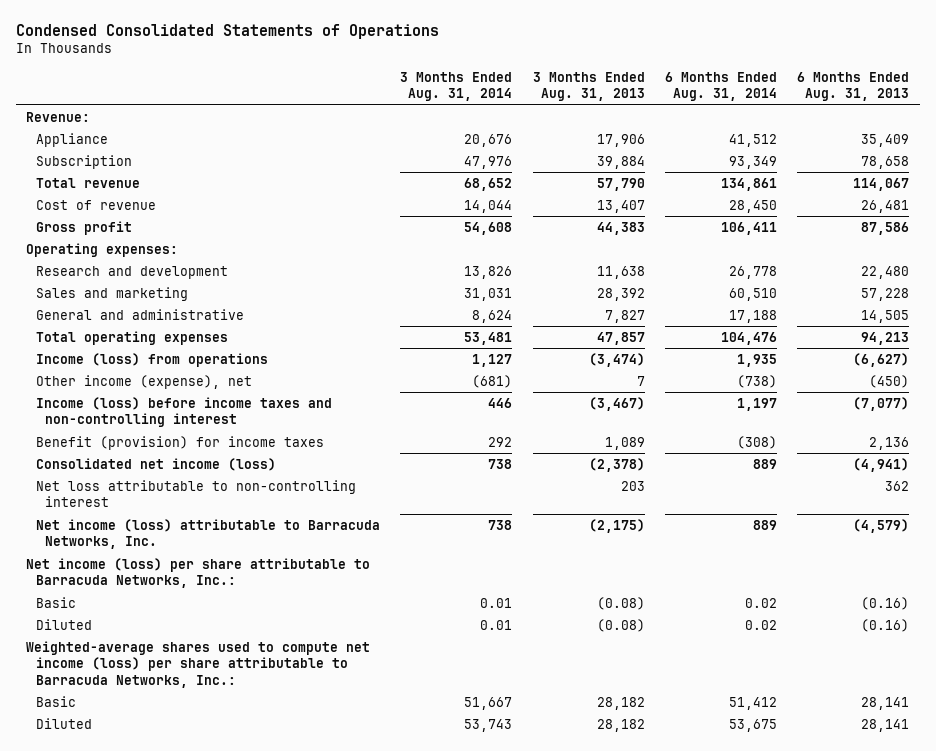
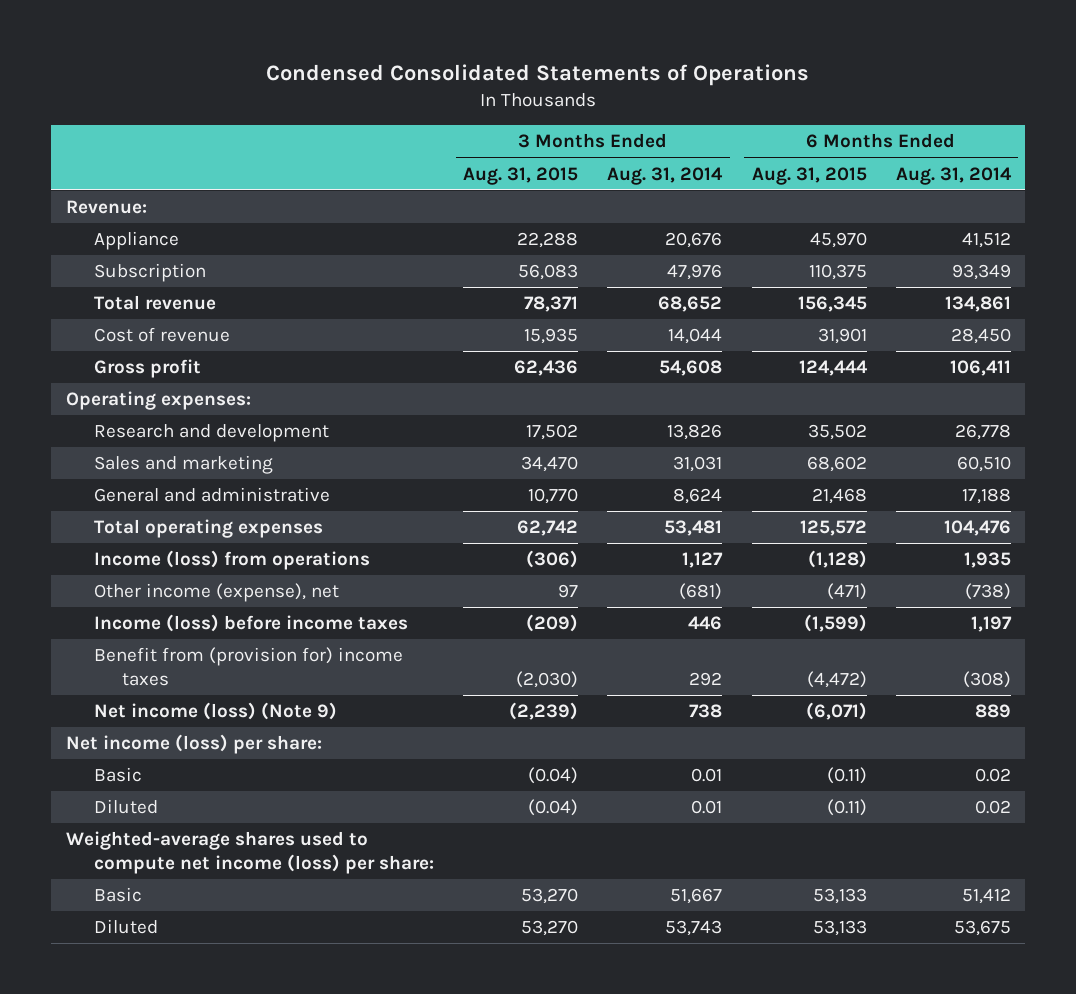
- | 3 Months Ended Aug. 31, 2014 | 3 Months Ended Aug. 31, 2013 | 6 Months Ended Aug. 31, 2014 | 6 Months Ended Aug. 31, 2013
+ | 3 Months Ended Aug. 31, 2015 | 3 Months Ended Aug. 31, 2014 | 6 Months Ended Aug. 31, 2015 | 6 Months Ended Aug. 31, 2014
- Income (loss) before income taxes and non-controlling interest | 446 | (3,467) | 1,197 | (7,077)
- Benefit (provision) for income taxes | 292 | 1,089 | (308) | 2,136
- Consolidated net income (loss) | 738 | (2,378) | 889 | (4,941)
- Net loss attributable to non-controlling interest | | 203 | | 362
- Net income (loss) attributable to Barracuda Networks, Inc. | 738 | (2,175) | 889 | (4,579)
- Net income (loss) per share attributable to Barracuda Networks, Inc.:
+ Income (loss) before income taxes | (209) | 446 | (1,599) | 1,197
+ Benefit from (provision for) income taxes | (2,030) | 292 | (4,472) | (308)
+ Net income (loss) (Note 9) | (2,239) | 738 | (6,071) | 889
+ Net income (loss) per share:
- Weighted-average shares used to compute net income (loss) per share attributable to Barracuda Networks, Inc.:
+ Weighted-average shares used to compute net income (loss) per share:

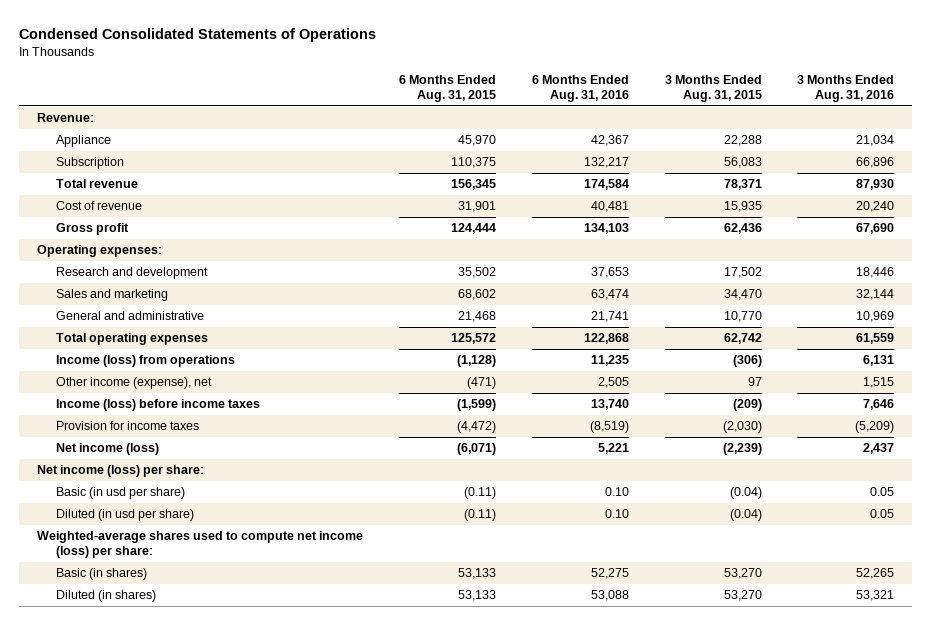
- | 3 Months Ended Aug. 31, 2015 | 3 Months Ended Aug. 31, 2014 | 6 Months Ended Aug. 31, 2015 | 6 Months Ended Aug. 31, 2014
+ | 6 Months Ended Aug. 31, 2015 | 6 Months Ended Aug. 31, 2016 | 3 Months Ended Aug. 31, 2015 | 3 Months Ended Aug. 31, 2016
- Benefit from (provision for) income taxes | (2,030) | 292 | (4,472) | (308)
- Net income (loss) (Note 9) | (2,239) | 738 | (6,071) | 889
+ Provision for income taxes | (4,472) | (8,519) | (2,030) | (5,209)
+ Net income (loss) | (6,071) | 5,221 | (2,239) | 2,437
- Basic | (0.04) | 0.01 | (0.11) | 0.02
- Diluted | (0.04) | 0.01 | (0.11) | 0.02
+ Basic (in usd per share) | (0.11) | 0.10 | (0.04) | 0.05
+ Diluted (in usd per share) | (0.11) | 0.10 | (0.04) | 0.05
- Basic | 53,270 | 51,667 | 53,133 | 51,412
- Diluted | 53,270 | 53,743 | 53,133 | 53,675
+ Basic (in shares) | 53,133 | 52,275 | 53,270 | 52,265
+ Diluted (in shares) | 53,133 | 53,088 | 53,270 | 53,321

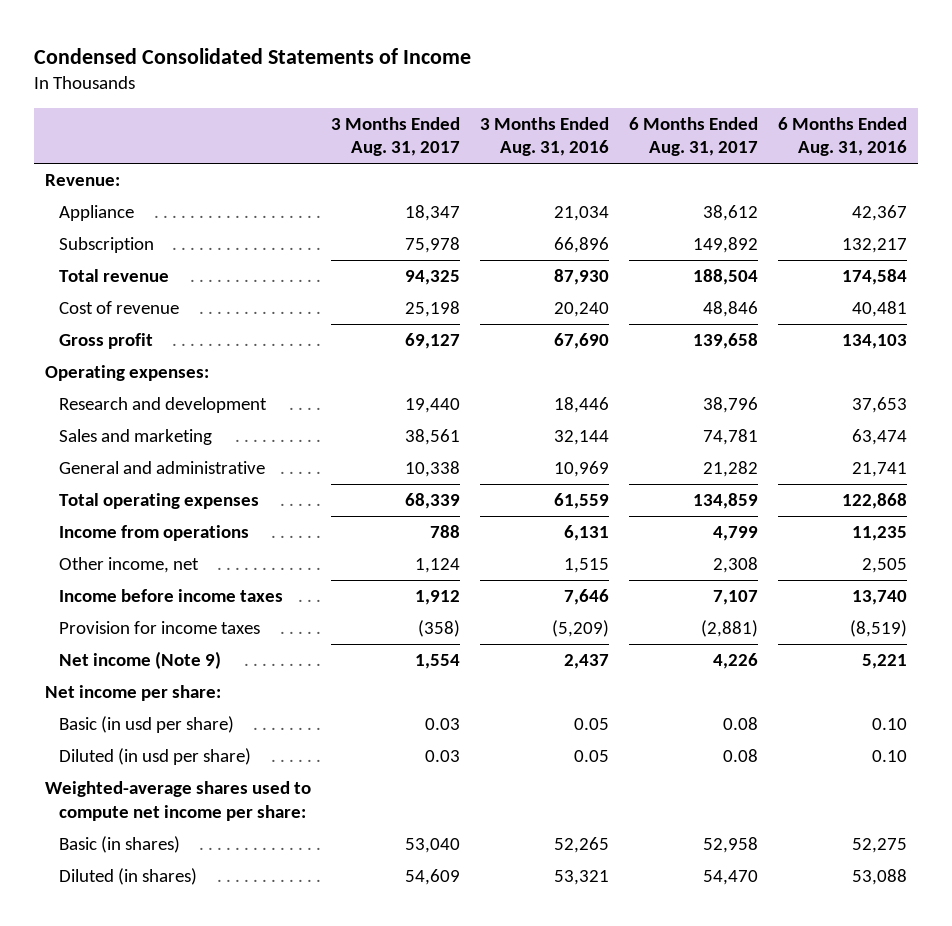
- Condensed Consolidated Statements of Operations
+ Condensed Consolidated Statements of Income
- | 6 Months Ended Aug. 31, 2015 | 6 Months Ended Aug. 31, 2016 | 3 Months Ended Aug. 31, 2015 | 3 Months Ended Aug. 31, 2016
+ | 3 Months Ended Aug. 31, 2017 | 3 Months Ended Aug. 31, 2016 | 6 Months Ended Aug. 31, 2017 | 6 Months Ended Aug. 31, 2016
- Income (loss) from operations | (1,128) | 11,235 | (306) | 6,131
- Other income (expense), net | (471) | 2,505 | 97 | 1,515
- Income (loss) before income taxes | (1,599) | 13,740 | (209) | 7,646
+ Income from operations | 788 | 6,131 | 4,799 | 11,235
+ Other income, net | 1,124 | 1,515 | 2,308 | 2,505
+ Income before income taxes | 1,912 | 7,646 | 7,107 | 13,740
- Net income (loss) | (6,071) | 5,221 | (2,239) | 2,437
- Net income (loss) per share:
+ Net income (Note 9) | 1,554 | 2,437 | 4,226 | 5,221
+ Net income per share:
- Weighted-average shares used to compute net income (loss) per share:
+ Weighted-average shares used to compute net income per share:

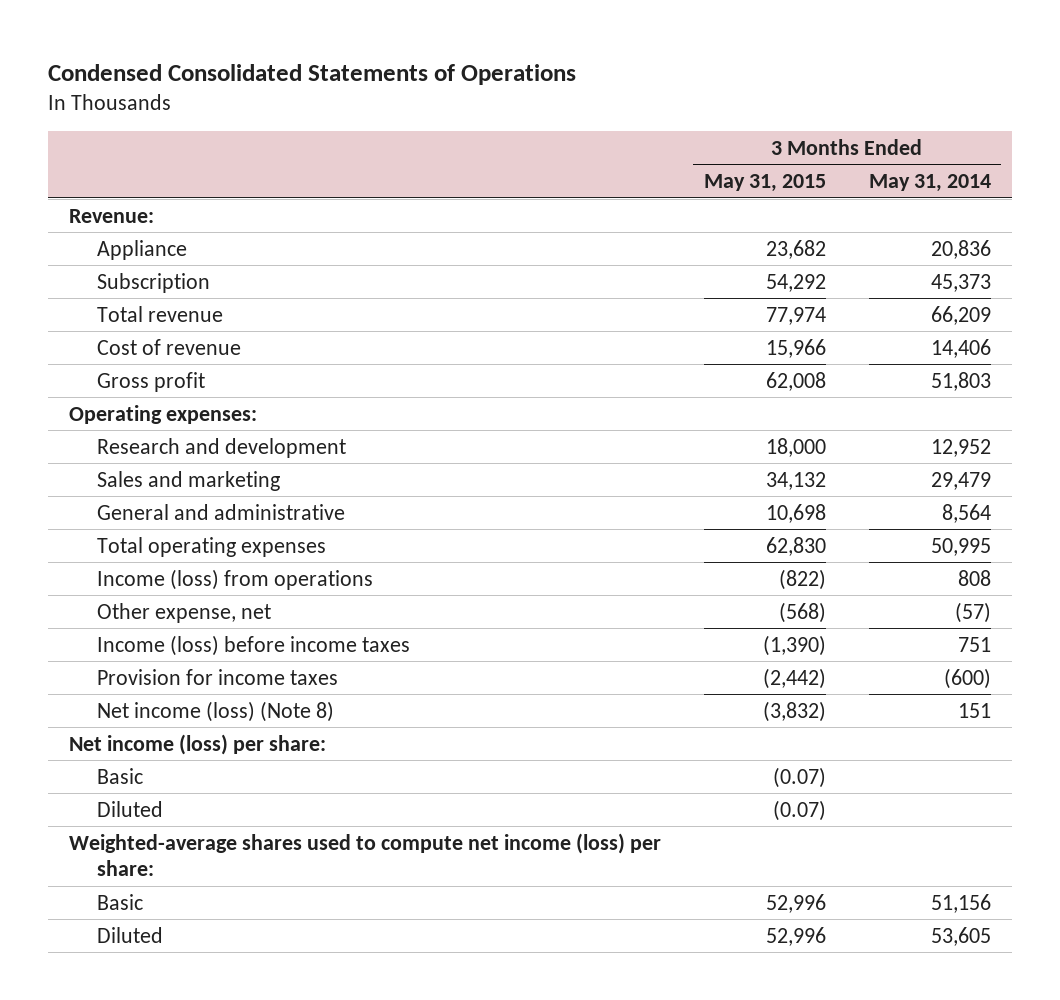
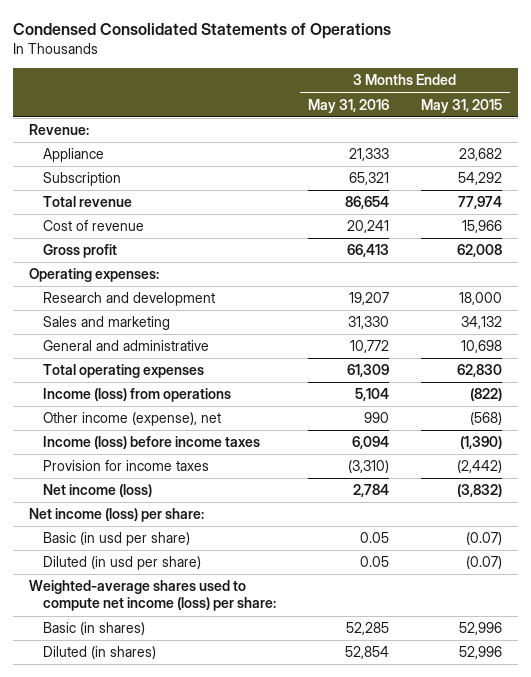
- | 3 Months Ended May 31, 2015 | 3 Months Ended May 31, 2014
+ | 3 Months Ended May 31, 2016 | 3 Months Ended May 31, 2015
- Other expense, net | (568) | (57)
+ Other income (expense), net | 990 | (568)
- Net income (loss) (Note 8) | (3,832) | 151
+ Net income (loss) | 2,784 | (3,832)
- Basic | (0.07) |
- Diluted | (0.07) |
+ Basic (in usd per share) | 0.05 | (0.07)
+ Diluted (in usd per share) | 0.05 | (0.07)
- Basic | 52,996 | 51,156
- Diluted | 52,996 | 53,605
+ Basic (in shares) | 52,285 | 52,996
+ Diluted (in shares) | 52,854 | 52,996

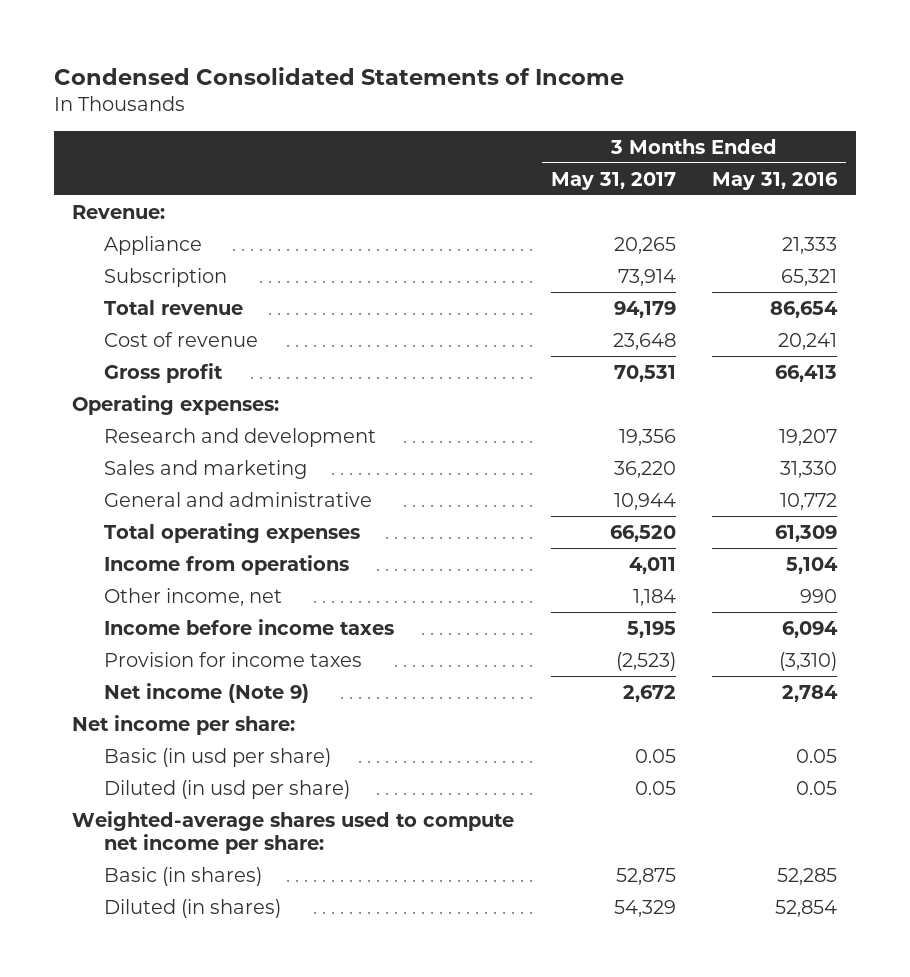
- Condensed Consolidated Statements of Operations
+ Condensed Consolidated Statements of Income
- | 3 Months Ended May 31, 2016 | 3 Months Ended May 31, 2015
+ | 3 Months Ended May 31, 2017 | 3 Months Ended May 31, 2016
- Income (loss) from operations | 5,104 | (822)
- Other income (expense), net | 990 | (568)
- Income (loss) before income taxes | 6,094 | (1,390)
+ Income from operations | 4,011 | 5,104
+ Other income, net | 1,184 | 990
+ Income before income taxes | 5,195 | 6,094
- Net income (loss) | 2,784 | (3,832)
- Net income (loss) per share:
+ Net income (Note 9) | 2,672 | 2,784
+ Net income per share:
- Weighted-average shares used to compute net income (loss) per share:
+ Weighted-average shares used to compute net income per share:

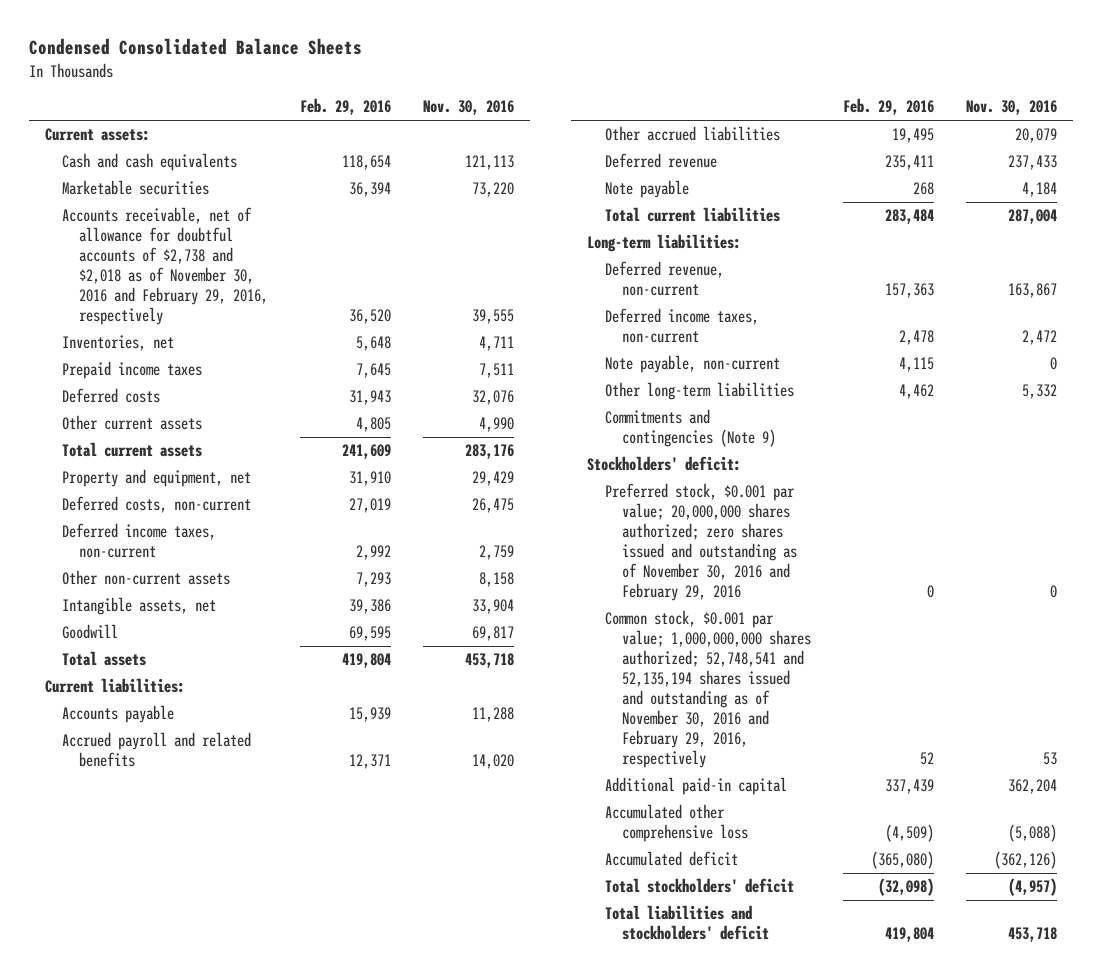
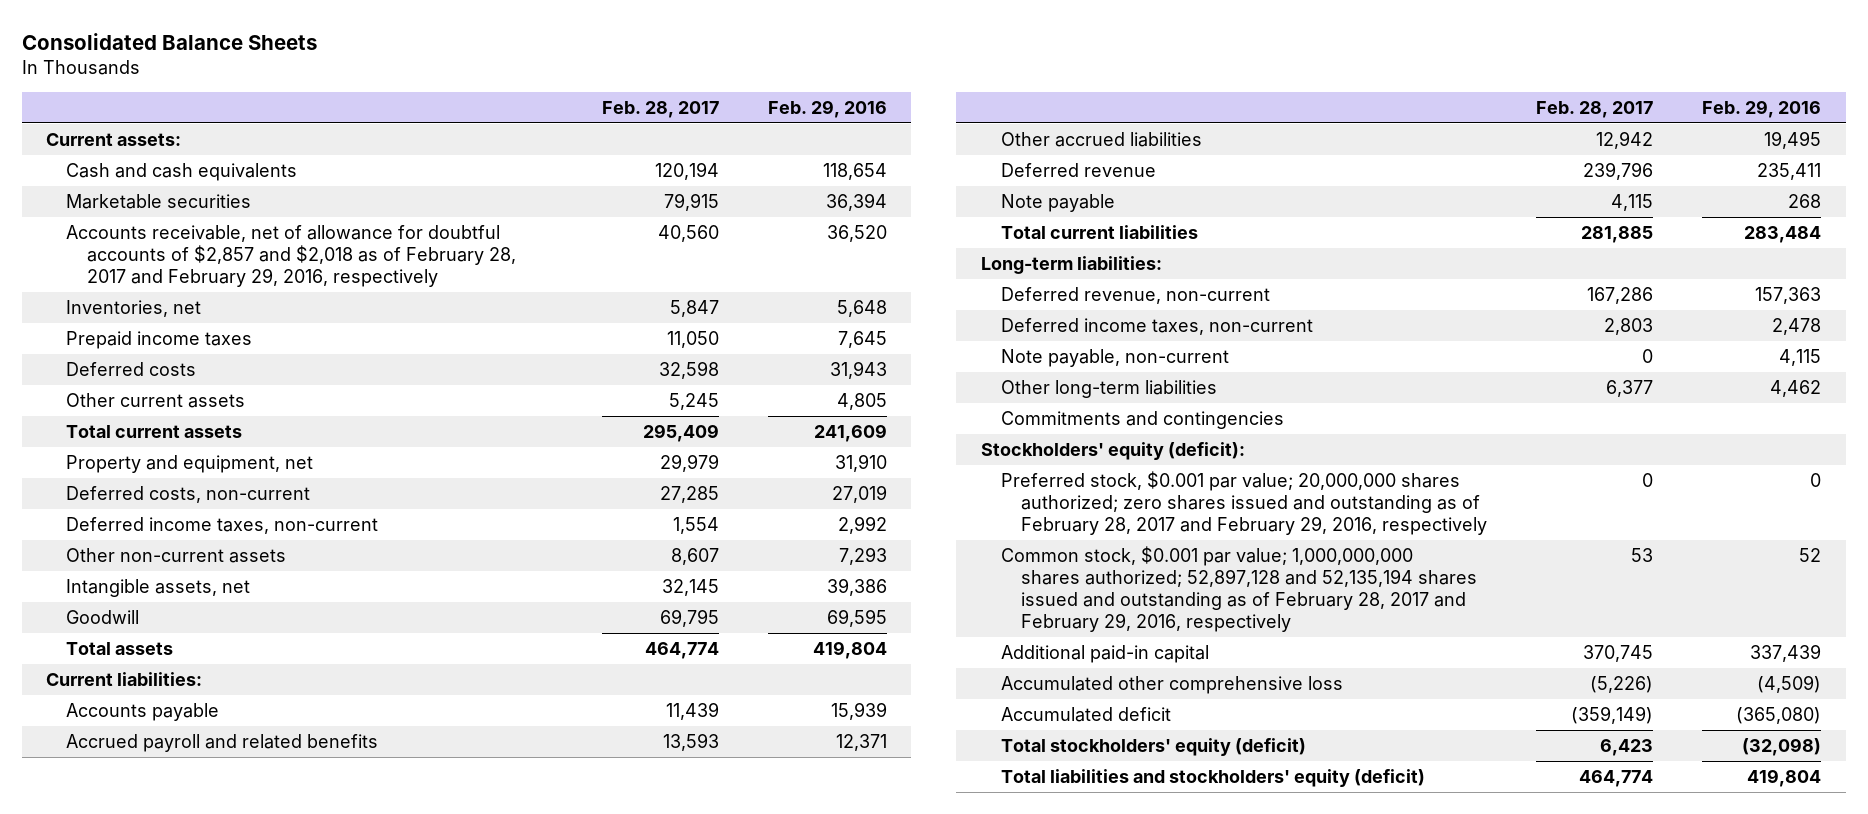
- Condensed Consolidated Balance Sheets
+ Consolidated Balance Sheets
- | Feb. 29, 2016 | Nov. 30, 2016
+ | Feb. 28, 2017 | Feb. 29, 2016
- Accounts receivable, net of allowance for doubtful accounts of $2,738 and $2,018 as of November 30, 2016 and February 29, 2016, respectively | 36,520 | 39,555
+ Accounts receivable, net of allowance for doubtful accounts of $2,857 and $2,018 as of February 28, 2017 and February 29, 2016, respectively | 40,560 | 36,520
- Commitments and contingencies (Note 9)
- Stockholders' deficit:
- Preferred stock, $0.001 par value; 20,000,000 shares authorized; zero shares issued and outstanding as of November 30, 2016 and February 29, 2016 | 0 | 0
- Common stock, $0.001 par value; 1,000,000,000 shares authorized; 52,748,541 and 52,135,194 shares issued and outstanding as of November 30, 2016 and February 29, 2016, respectively | 52 | 53
+ Commitments and contingencies
+ Stockholders' equity (deficit):
+ Preferred stock, $0.001 par value; 20,000,000 shares authorized; zero shares issued and outstanding as of February 28, 2017 and February 29, 2016, respectively | 0 | 0
+ Common stock, $0.001 par value; 1,000,000,000 shares authorized; 52,897,128 and 52,135,194 shares issued and outstanding as of February 28, 2017 and February 29, 2016, respectively | 53 | 52
- Total stockholders' deficit | (32,098) | (4,957)
- Total liabilities and stockholders' deficit | 419,804 | 453,718
+ Total stockholders' equity (deficit) | 6,423 | (32,098)
+ Total liabilities and stockholders' equity (deficit) | 464,774 | 419,804

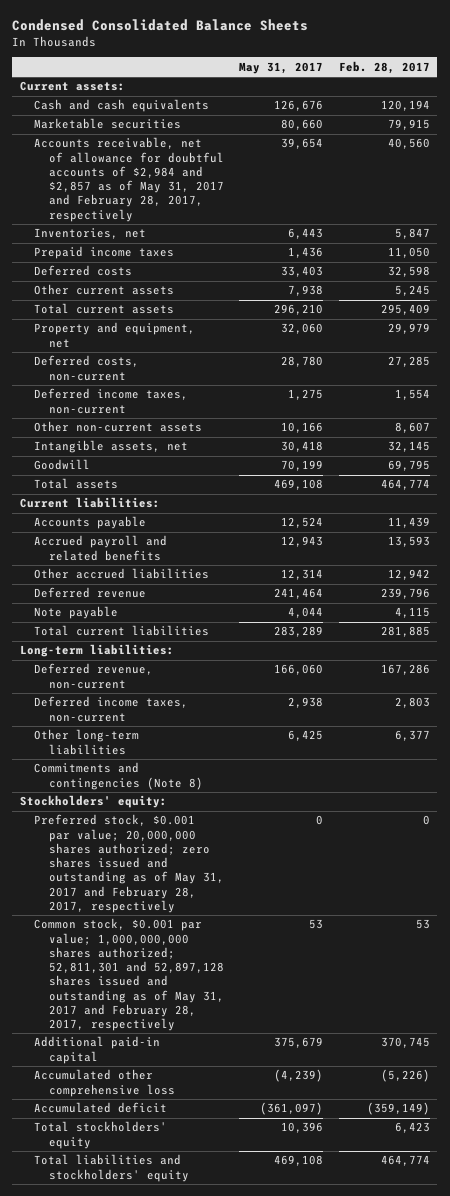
- Consolidated Balance Sheets
+ Condensed Consolidated Balance Sheets
- | Feb. 28, 2017 | Feb. 29, 2016
+ | May 31, 2017 | Feb. 28, 2017
- Accounts receivable, net of allowance for doubtful accounts of $2,857 and $2,018 as of February 28, 2017 and February 29, 2016, respectively | 40,560 | 36,520
+ Accounts receivable, net of allowance for doubtful accounts of $2,984 and $2,857 as of May 31, 2017 and February 28, 2017, respectively | 39,654 | 40,560
- Note payable, non-current | 0 | 4,115
- Commitments and contingencies
- Stockholders' equity (deficit):
- Preferred stock, $0.001 par value; 20,000,000 shares authorized; zero shares issued and outstanding as of February 28, 2017 and February 29, 2016, respectively | 0 | 0
- Common stock, $0.001 par value; 1,000,000,000 shares authorized; 52,897,128 and 52,135,194 shares issued and outstanding as of February 28, 2017 and February 29, 2016, respectively | 53 | 52
+ Commitments and contingencies (Note 8)
+ Stockholders' equity:
+ Preferred stock, $0.001 par value; 20,000,000 shares authorized; zero shares issued and outstanding as of May 31, 2017 and February 28, 2017, respectively | 0 | 0
+ Common stock, $0.001 par value; 1,000,000,000 shares authorized; 52,811,301 and 52,897,128 shares issued and outstanding as of May 31, 2017 and February 28, 2017, respectively | 53 | 53
- Total stockholders' equity (deficit) | 6,423 | (32,098)
- Total liabilities and stockholders' equity (deficit) | 464,774 | 419,804
+ Total stockholders' equity | 10,396 | 6,423
+ Total liabilities and stockholders' equity | 469,108 | 464,774

